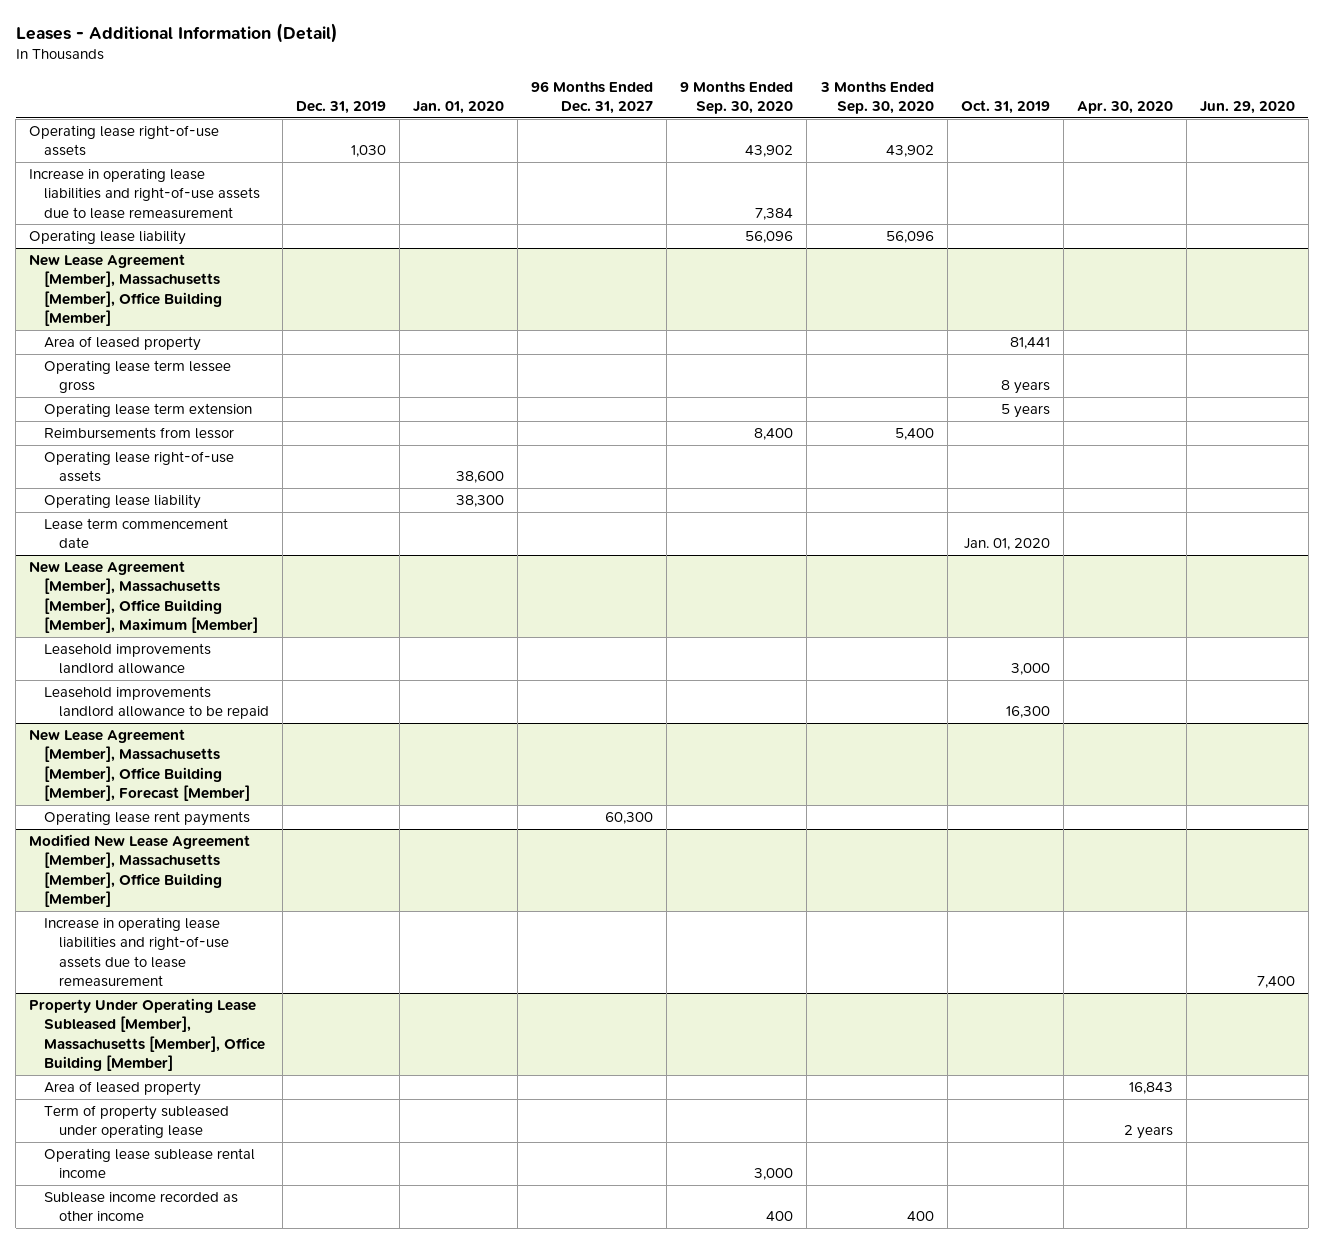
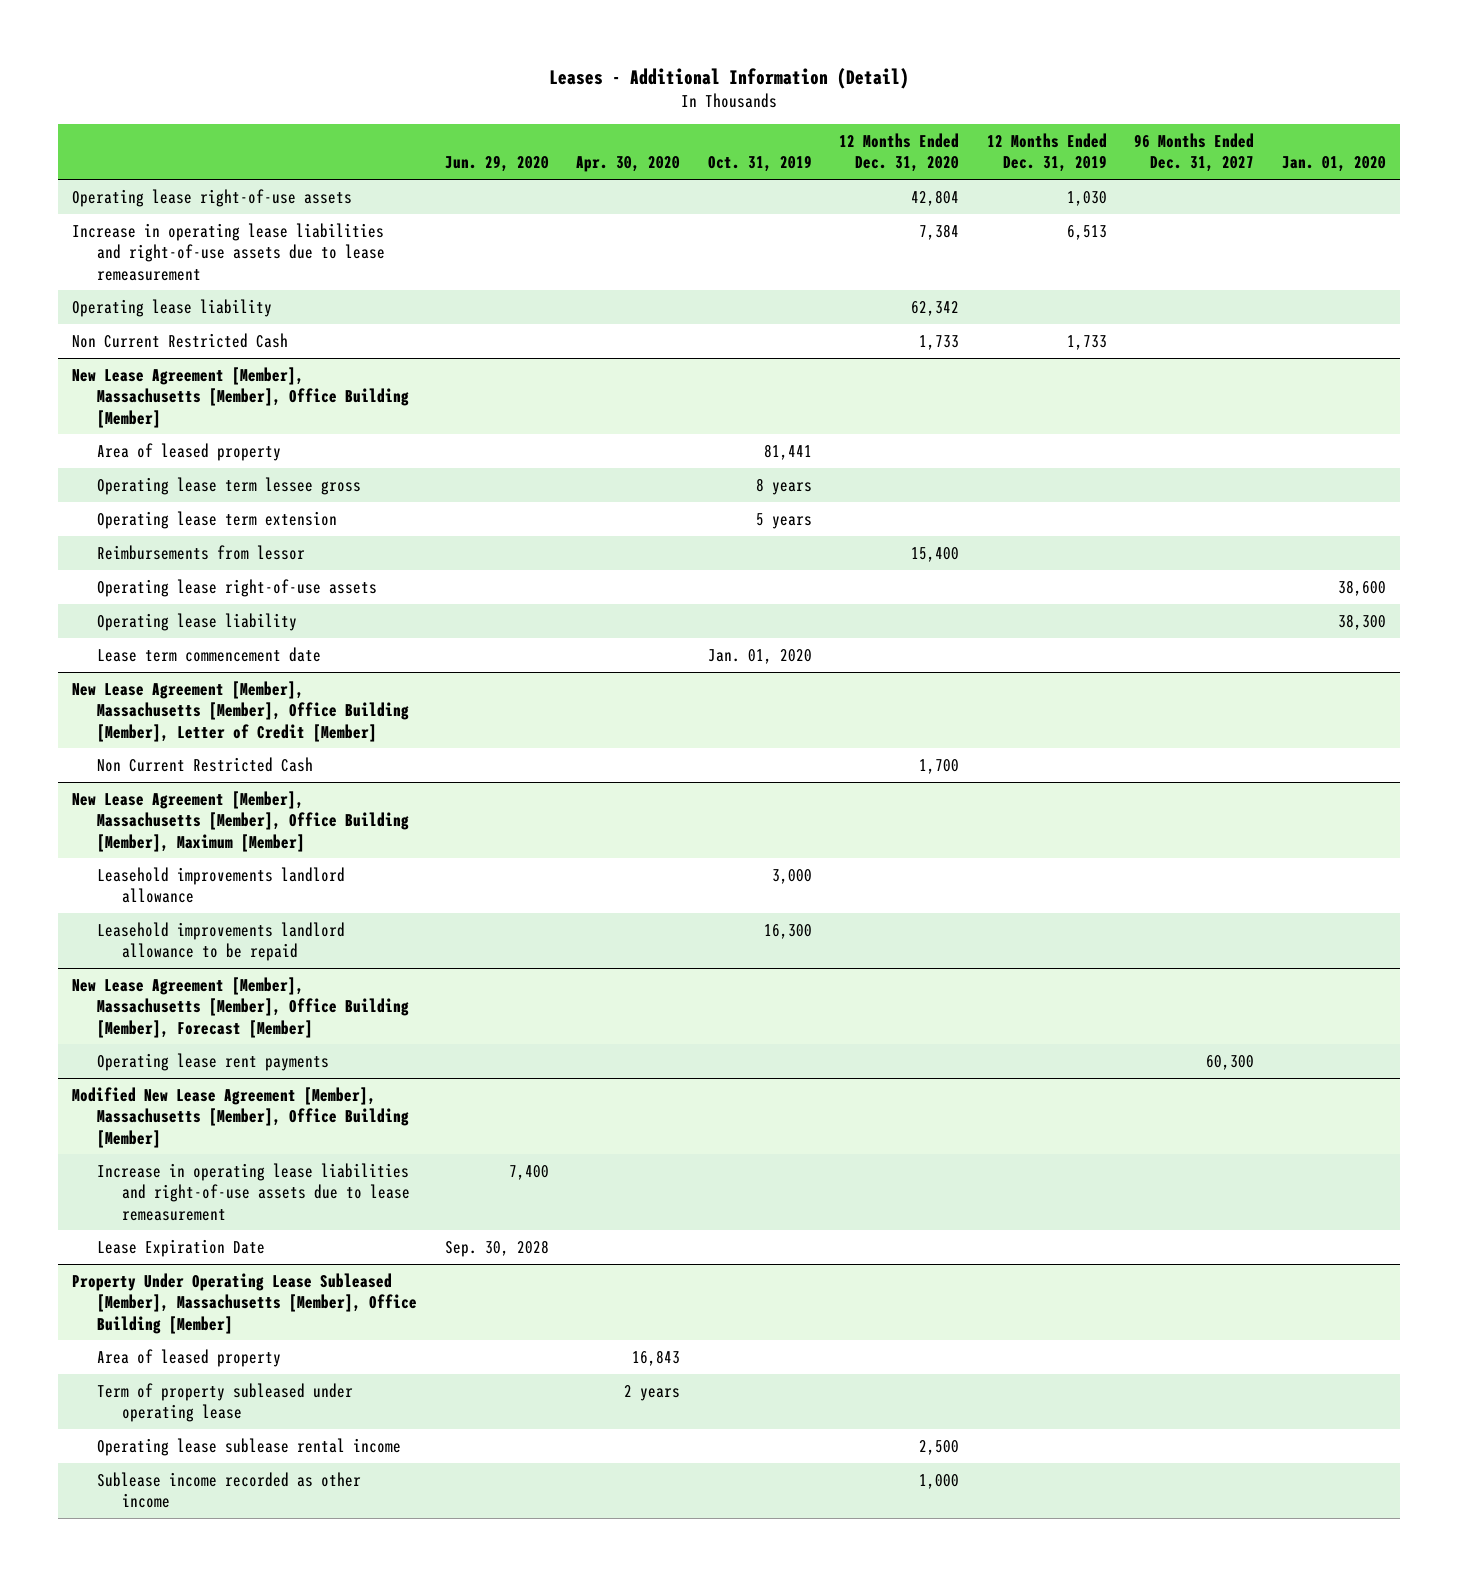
- | Dec. 31, 2019 | Jan. 01, 2020 | 96 Months Ended Dec. 31, 2027 | 9 Months Ended Sep. 30, 2020 | 3 Months Ended Sep. 30, 2020 | Oct. 31, 2019 | Apr. 30, 2020 | Jun. 29, 2020
+ | Jun. 29, 2020 | Apr. 30, 2020 | Oct. 31, 2019 | 12 Months Ended Dec. 31, 2020 | 12 Months Ended Dec. 31, 2019 | 96 Months Ended Dec. 31, 2027 | Jan. 01, 2020
+ Non Current Restricted Cash | | | | 1,733 | 1,733 | |
+ New Lease Agreement [Member], Massachusetts [Member], Office Building [Member], Letter of Credit [Member]
+ Non Current Restricted Cash | | | | 1,700 | | |
@ Modified New Lease Agreement [Member], Massachusetts [Member], Office Building [Member]
+ Lease Expiration Date | Sep. 30, 2028 | | | | | |

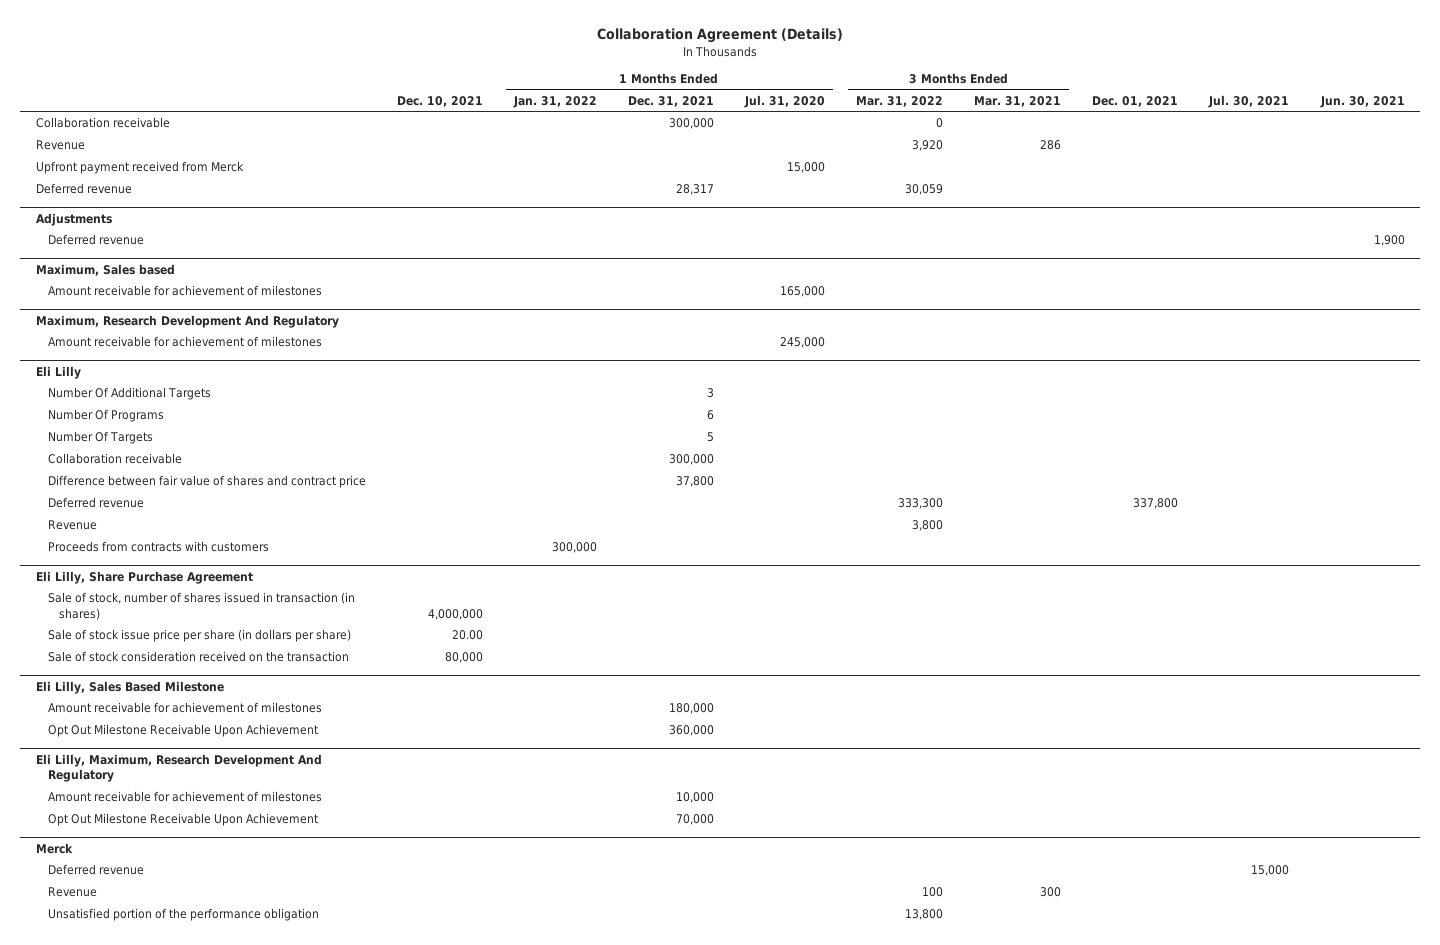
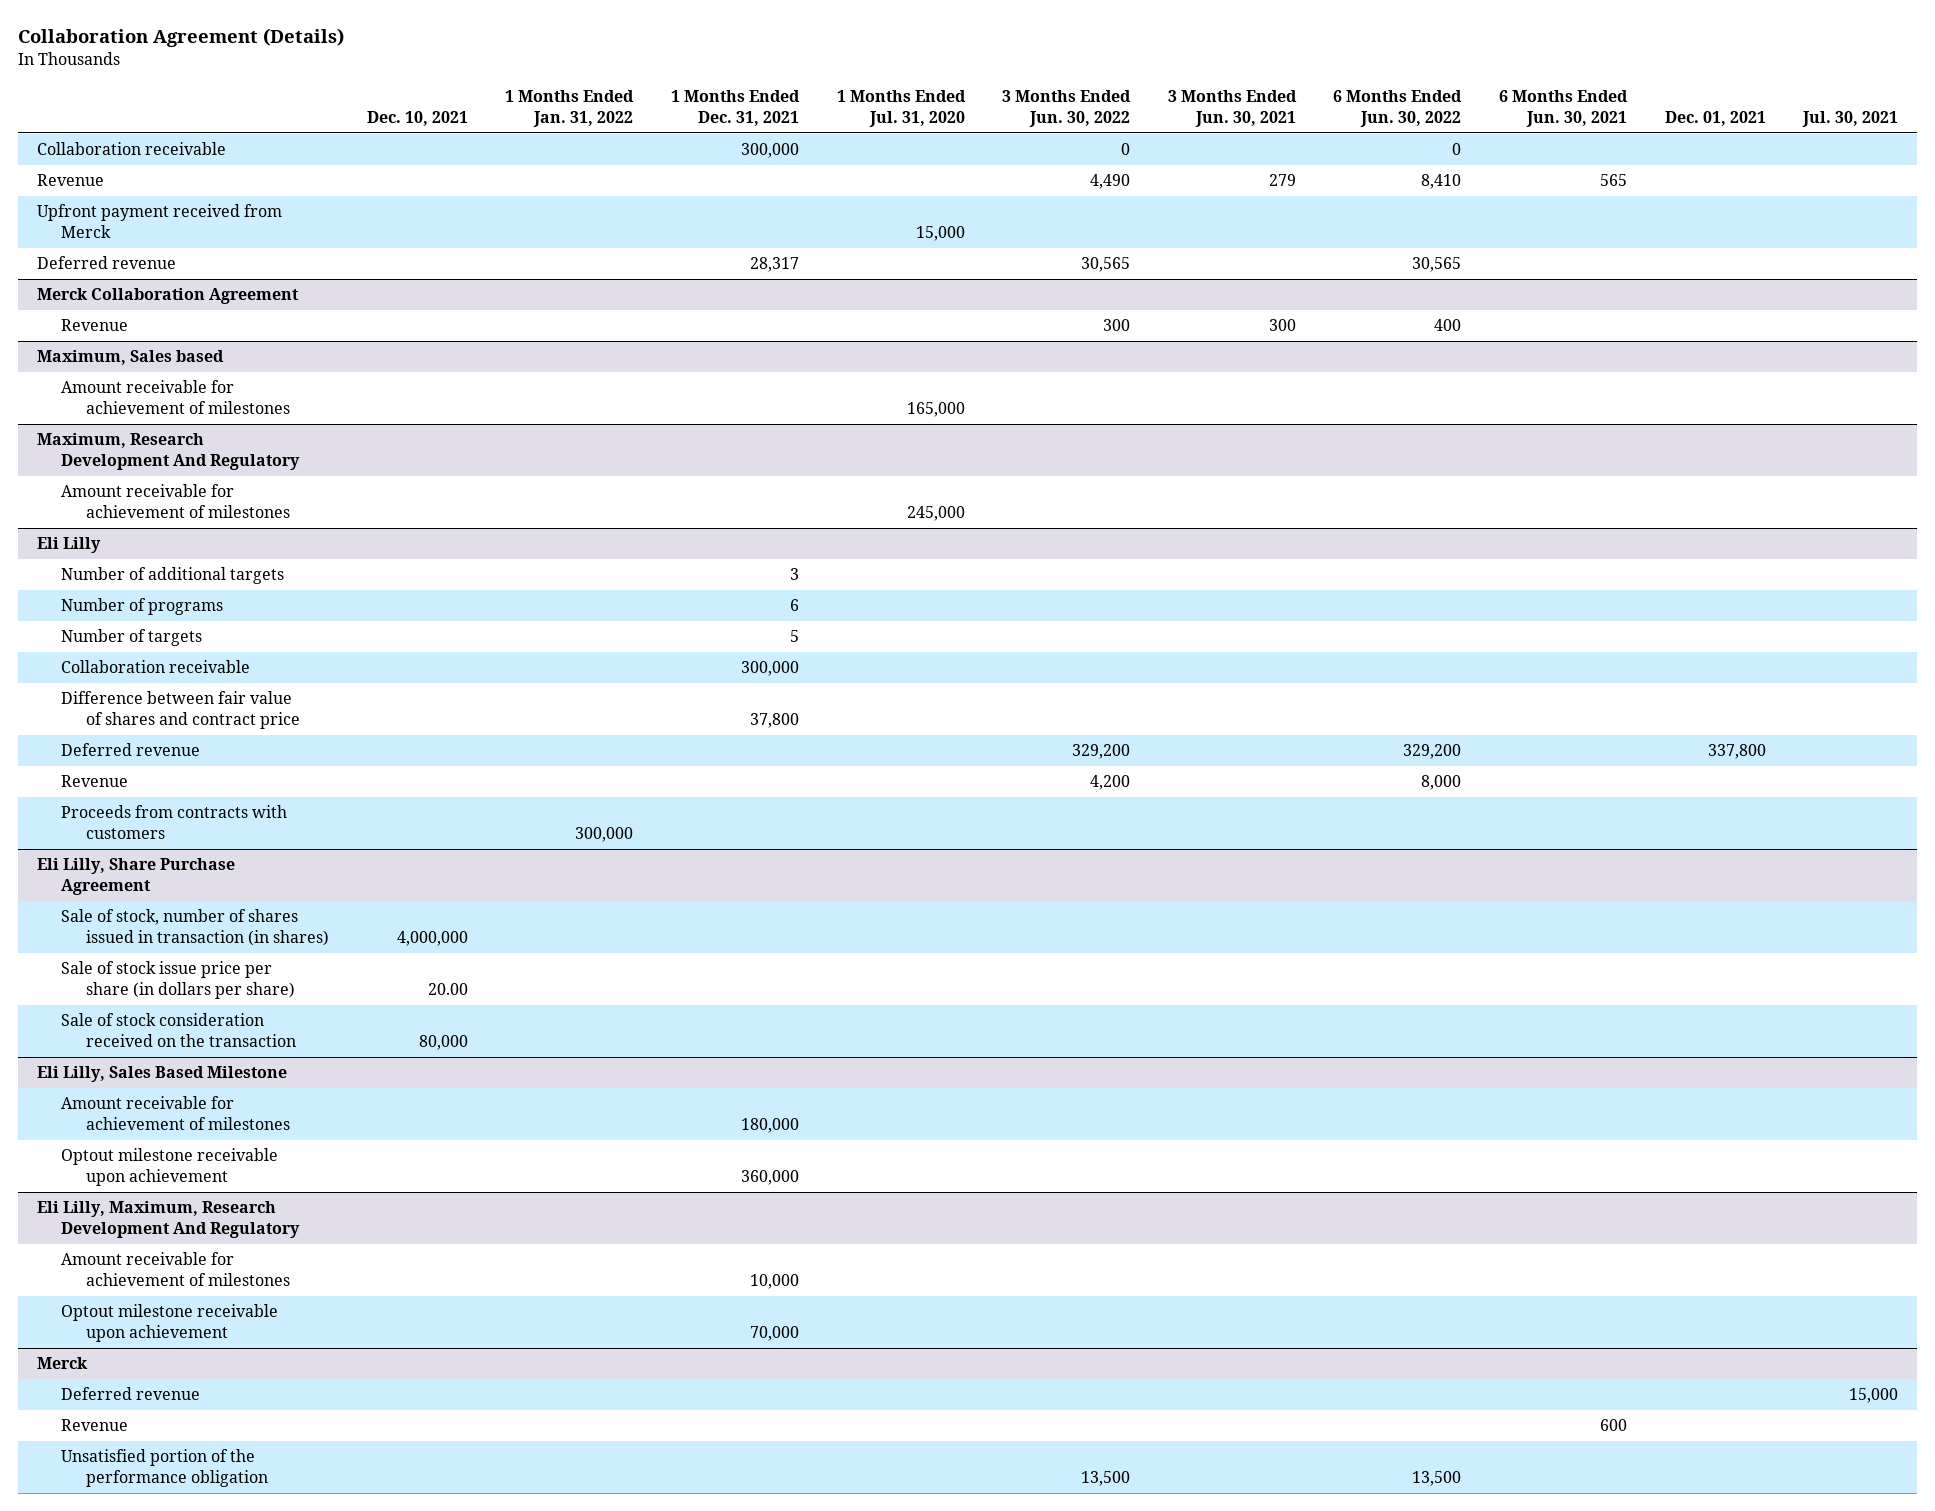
- | Dec. 10, 2021 | 1 Months Ended Jan. 31, 2022 | 1 Months Ended Dec. 31, 2021 | 1 Months Ended Jul. 31, 2020 | 3 Months Ended Mar. 31, 2022 | 3 Months Ended Mar. 31, 2021 | Dec. 01, 2021 | Jul. 30, 2021 | Jun. 30, 2021
+ | Dec. 10, 2021 | 1 Months Ended Jan. 31, 2022 | 1 Months Ended Dec. 31, 2021 | 1 Months Ended Jul. 31, 2020 | 3 Months Ended Jun. 30, 2022 | 3 Months Ended Jun. 30, 2021 | 6 Months Ended Jun. 30, 2022 | 6 Months Ended Jun. 30, 2021 | Dec. 01, 2021 | Jul. 30, 2021
- Adjustments
- Deferred revenue | | | | | | | | | 1,900
+ Merck Collaboration Agreement
+ Revenue | | | | | 300 | 300 | 400 | | |
@ Eli Lilly
- Number Of Additional Targets | | | 3 | | | | | |
- Number Of Programs | | | 6 | | | | | |
- Number Of Targets | | | 5 | | | | | |
+ Number of additional targets | | | 3 | | | | | | |
+ Number of programs | | | 6 | | | | | | |
+ Number of targets | | | 5 | | | | | | |
@ Eli Lilly, Sales Based Milestone
- Opt Out Milestone Receivable Upon Achievement | | | 360,000 | | | | | |
+ Optout milestone receivable upon achievement | | | 360,000 | | | | | | |
@ Eli Lilly, Maximum, Research Development And Regulatory
- Opt Out Milestone Receivable Upon Achievement | | | 70,000 | | | | | |
+ Optout milestone receivable upon achievement | | | 70,000 | | | | | | |

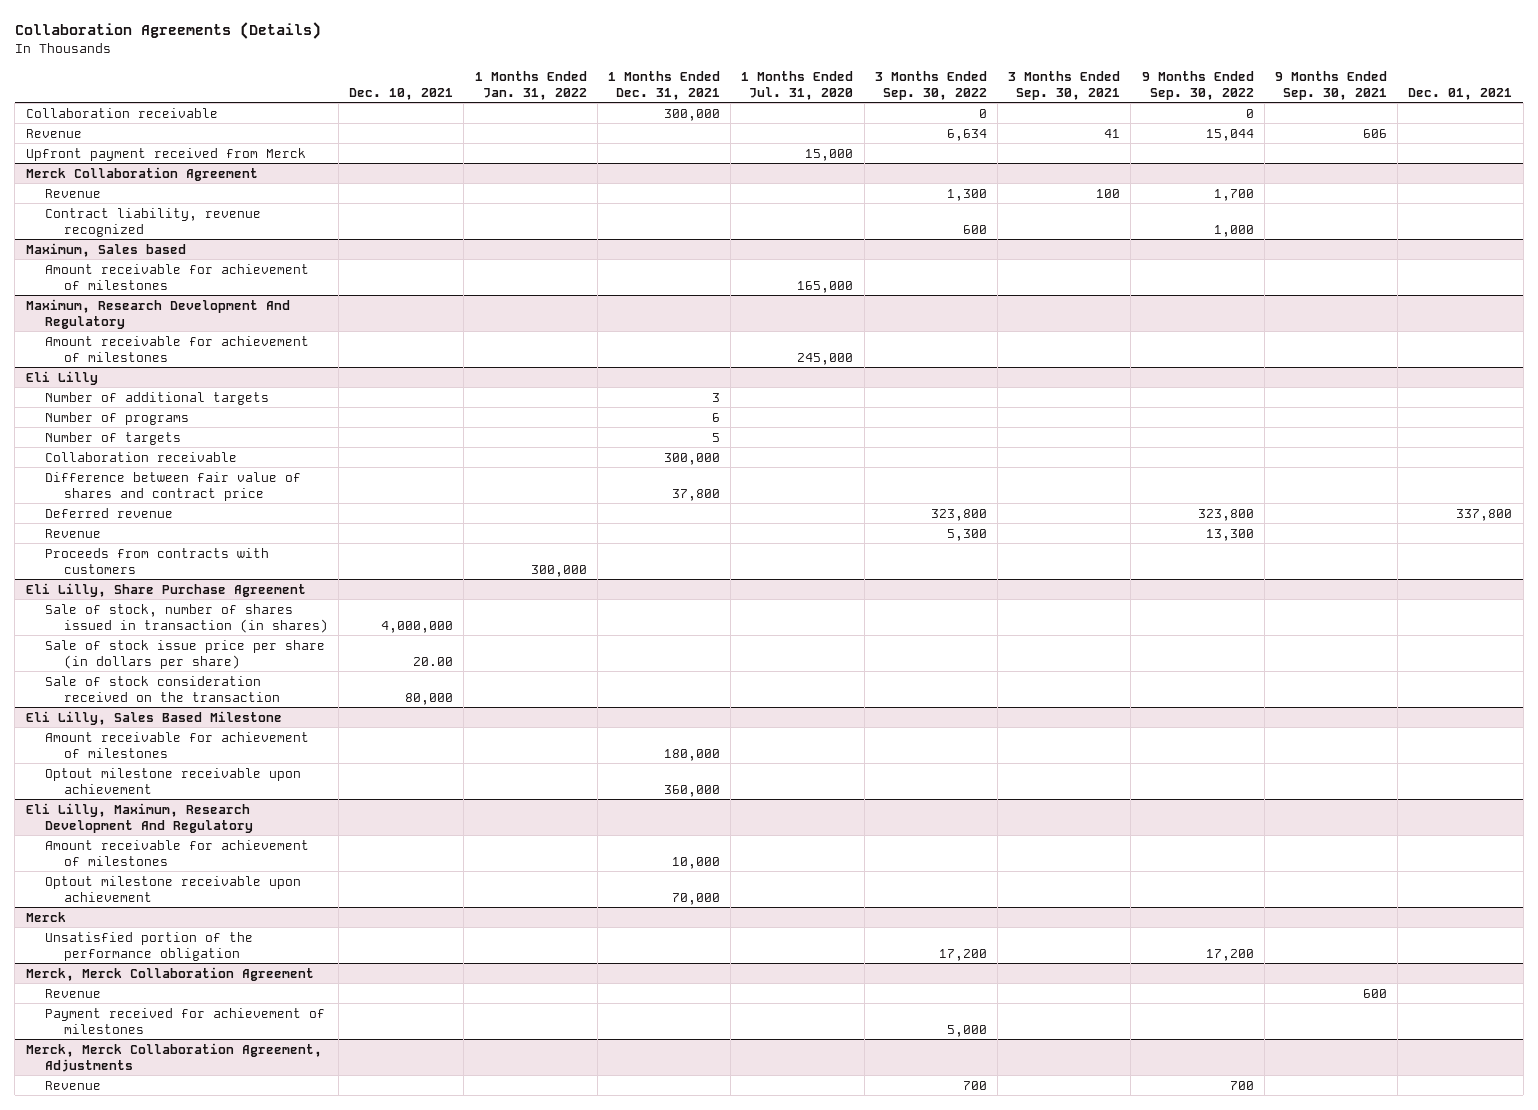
- Collaboration Agreement (Details)
+ Collaboration Agreements (Details)
- | Dec. 10, 2021 | 1 Months Ended Jan. 31, 2022 | 1 Months Ended Dec. 31, 2021 | 1 Months Ended Jul. 31, 2020 | 3 Months Ended Jun. 30, 2022 | 3 Months Ended Jun. 30, 2021 | 6 Months Ended Jun. 30, 2022 | 6 Months Ended Jun. 30, 2021 | Dec. 01, 2021 | Jul. 30, 2021
+ | Dec. 10, 2021 | 1 Months Ended Jan. 31, 2022 | 1 Months Ended Dec. 31, 2021 | 1 Months Ended Jul. 31, 2020 | 3 Months Ended Sep. 30, 2022 | 3 Months Ended Sep. 30, 2021 | 9 Months Ended Sep. 30, 2022 | 9 Months Ended Sep. 30, 2021 | Dec. 01, 2021
- Deferred revenue | | | 28,317 | | 30,565 | | 30,565 | | |
@ Merck Collaboration Agreement
+ Contract liability, revenue recognized | | | | | 600 | | 1,000 | |
@ Merck
- Deferred revenue | | | | | | | | | | 15,000
- Revenue | | | | | | | | 600 | |
+ Merck, Merck Collaboration Agreement
+ Revenue | | | | | | | | 600 |
+ Payment received for achievement of milestones | | | | | 5,000 | | | |
+ Merck, Merck Collaboration Agreement, Adjustments
+ Revenue | | | | | 700 | | 700 | |

